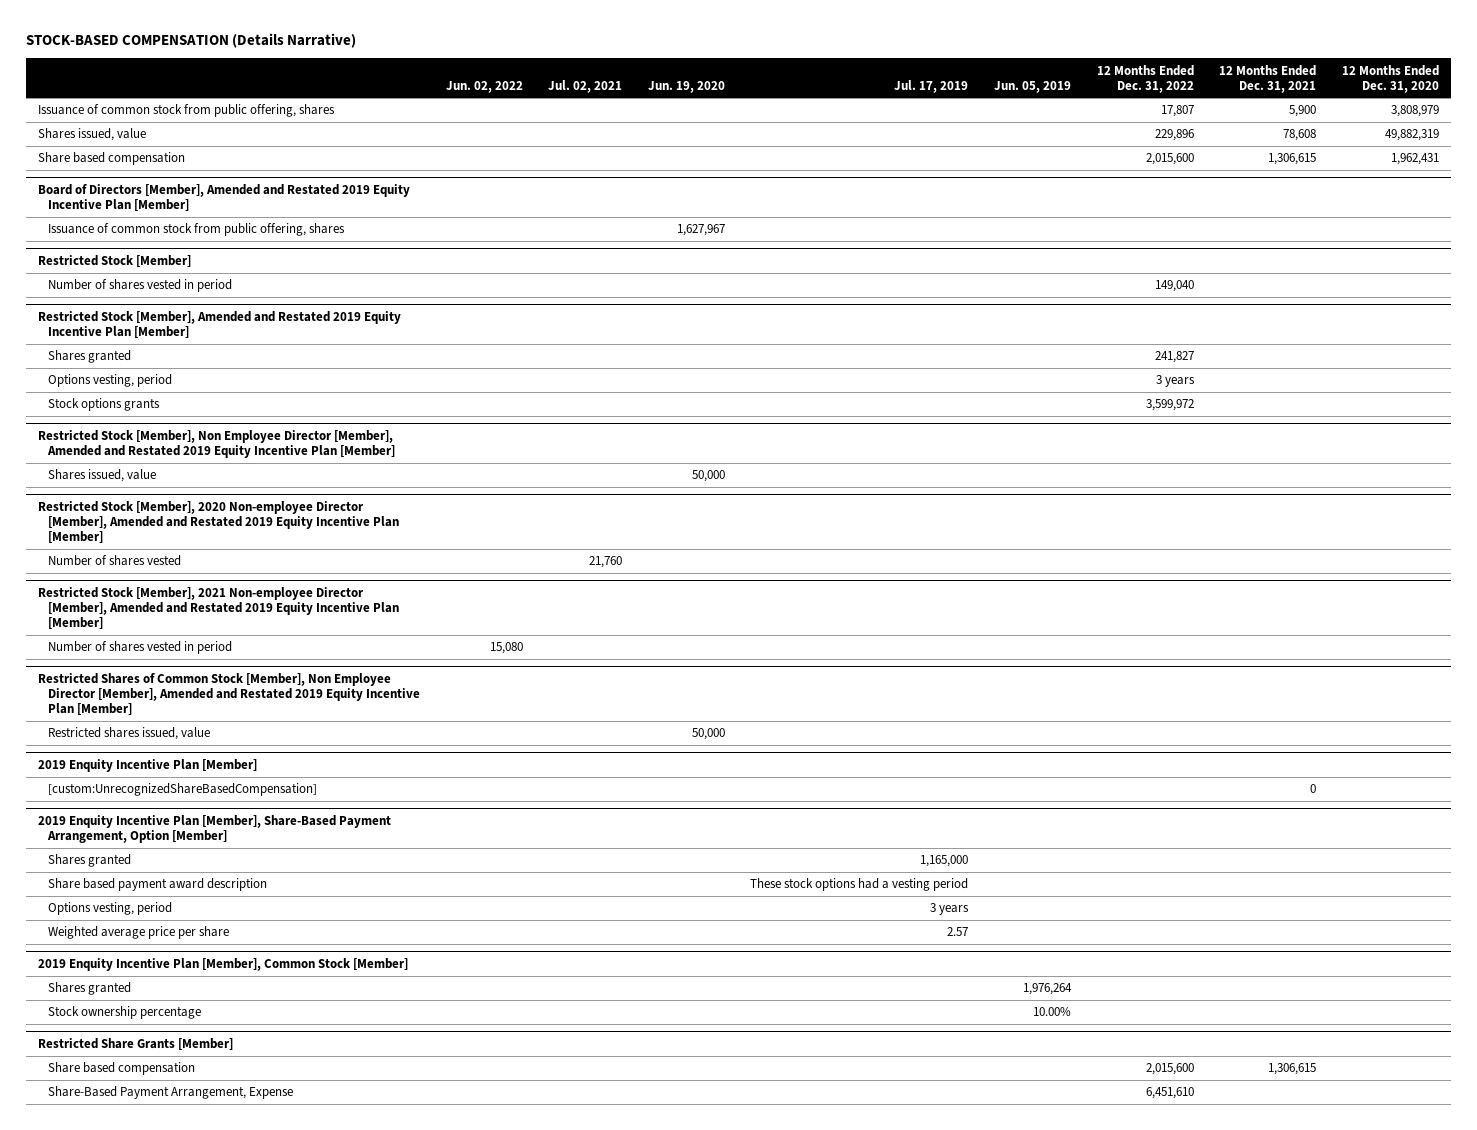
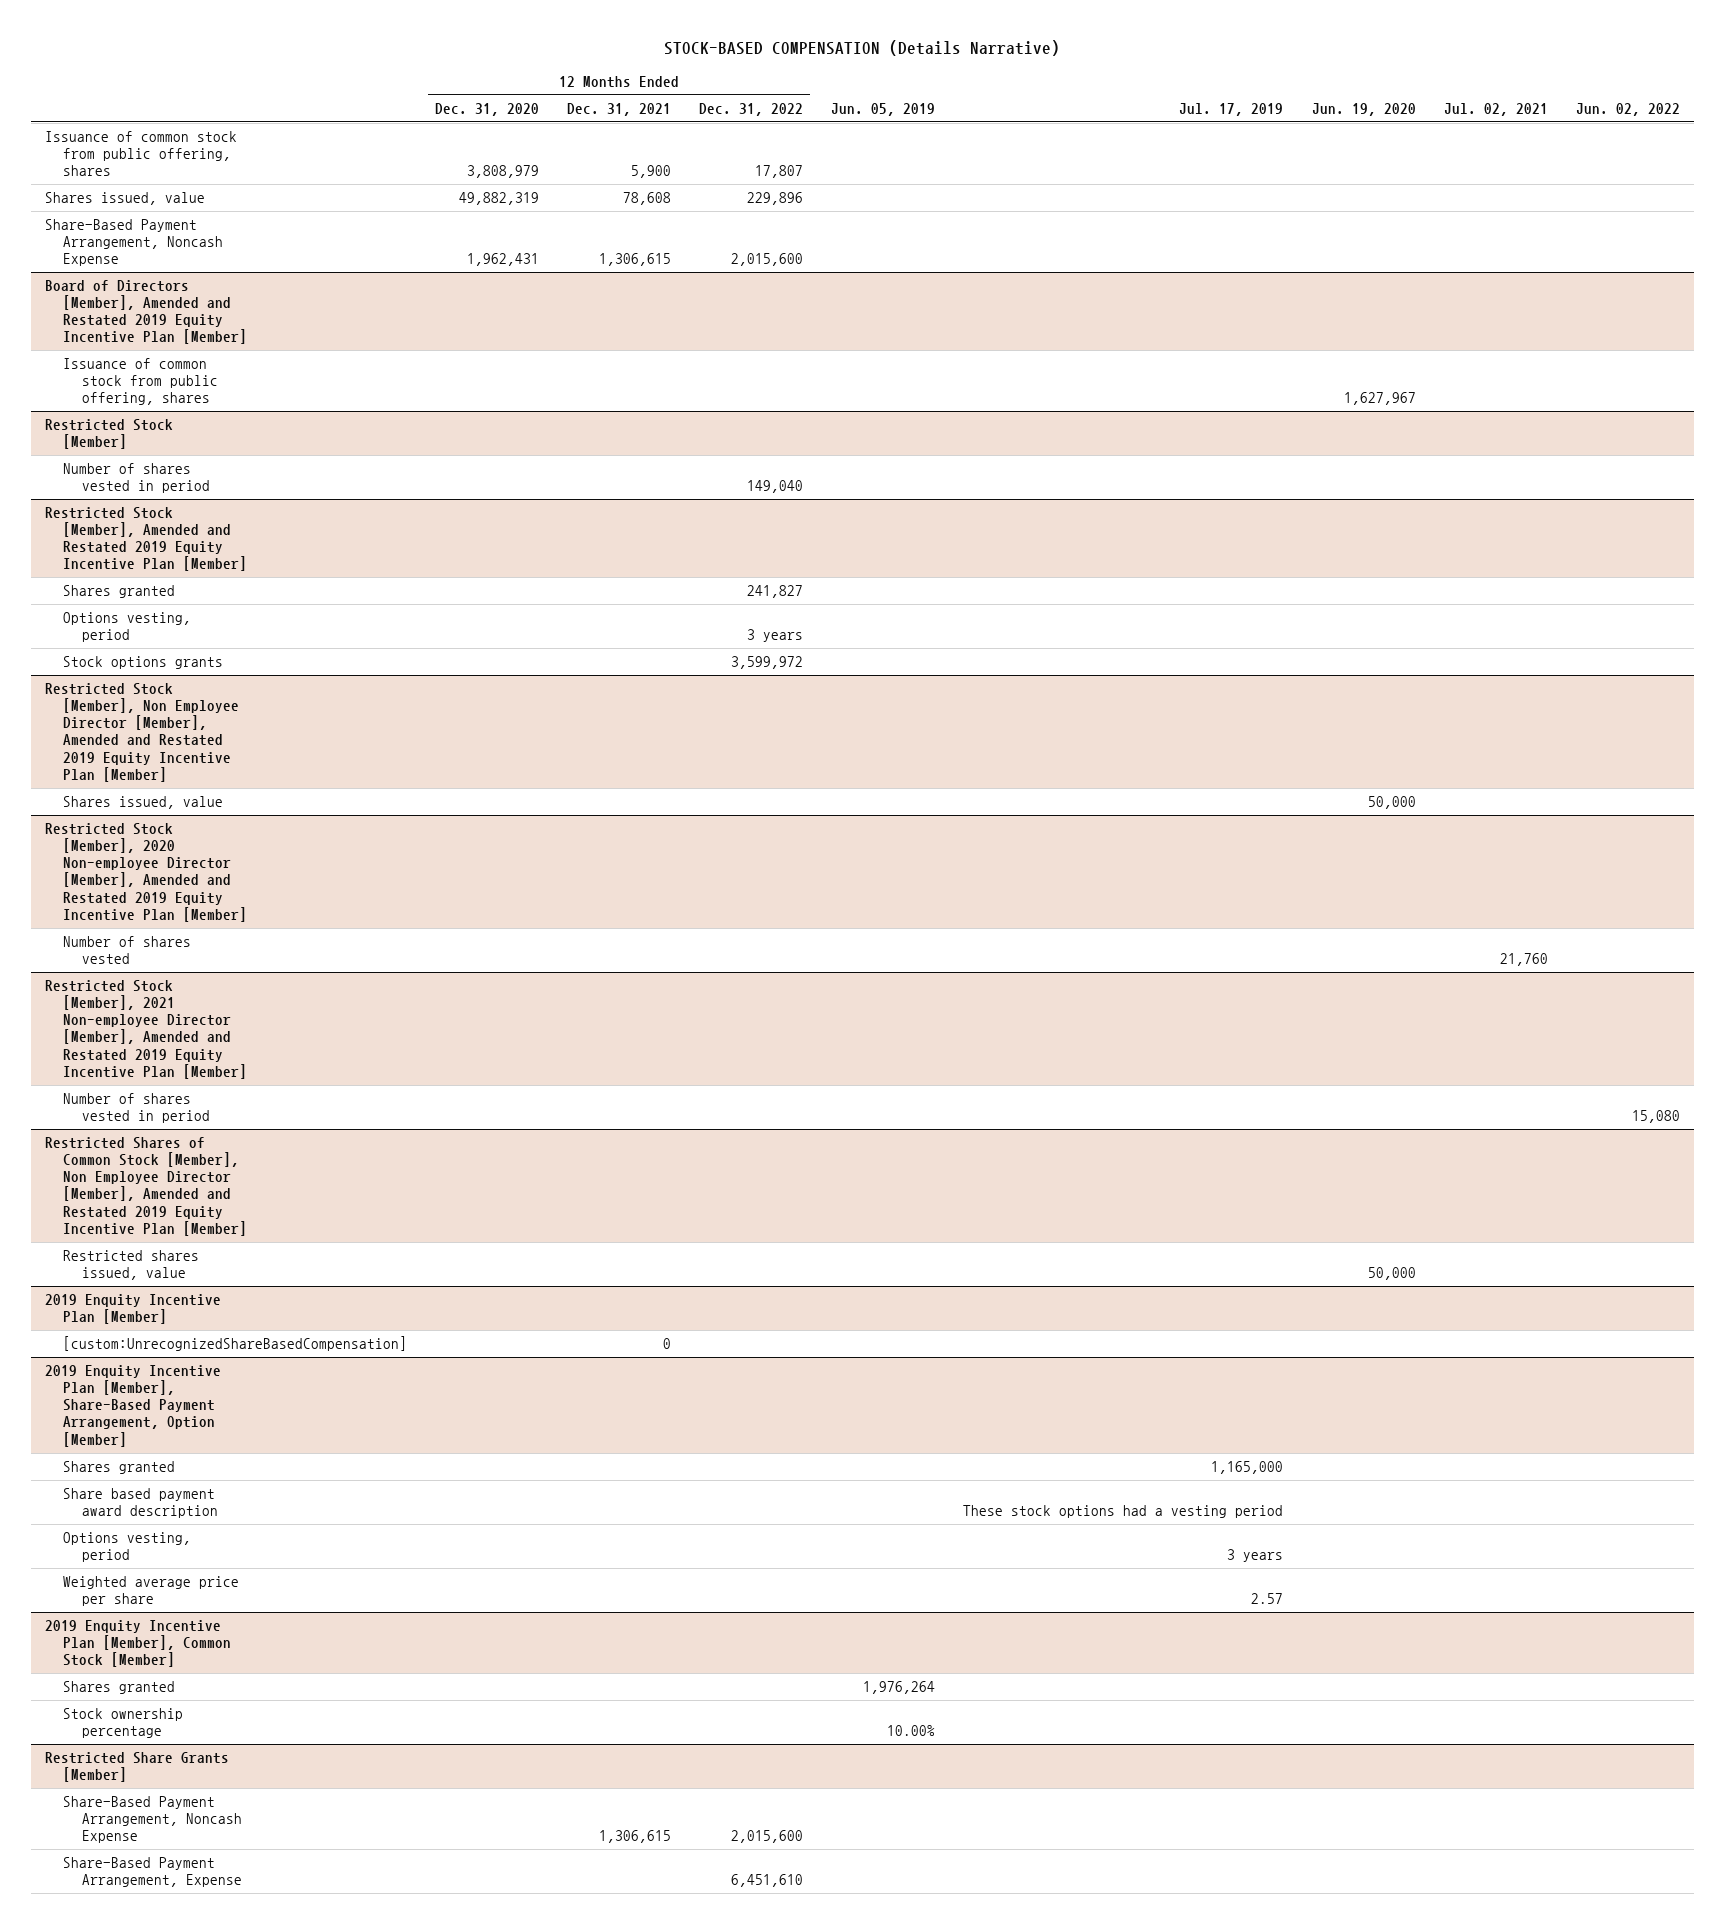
- | Jun. 02, 2022 | Jul. 02, 2021 | Jun. 19, 2020 | Jul. 17, 2019 | Jun. 05, 2019 | 12 Months Ended Dec. 31, 2022 | 12 Months Ended Dec. 31, 2021 | 12 Months Ended Dec. 31, 2020
+ | 12 Months Ended Dec. 31, 2020 | 12 Months Ended Dec. 31, 2021 | 12 Months Ended Dec. 31, 2022 | Jun. 05, 2019 | Jul. 17, 2019 | Jun. 19, 2020 | Jul. 02, 2021 | Jun. 02, 2022
- Share based compensation | | | | | | 2,015,600 | 1,306,615 | 1,962,431
+ Share-Based Payment Arrangement, Noncash Expense | 1,962,431 | 1,306,615 | 2,015,600 | | | | |
@ Restricted Share Grants [Member]
- Share based compensation | | | | | | 2,015,600 | 1,306,615 |
+ Share-Based Payment Arrangement, Noncash Expense | | 1,306,615 | 2,015,600 | | | | |

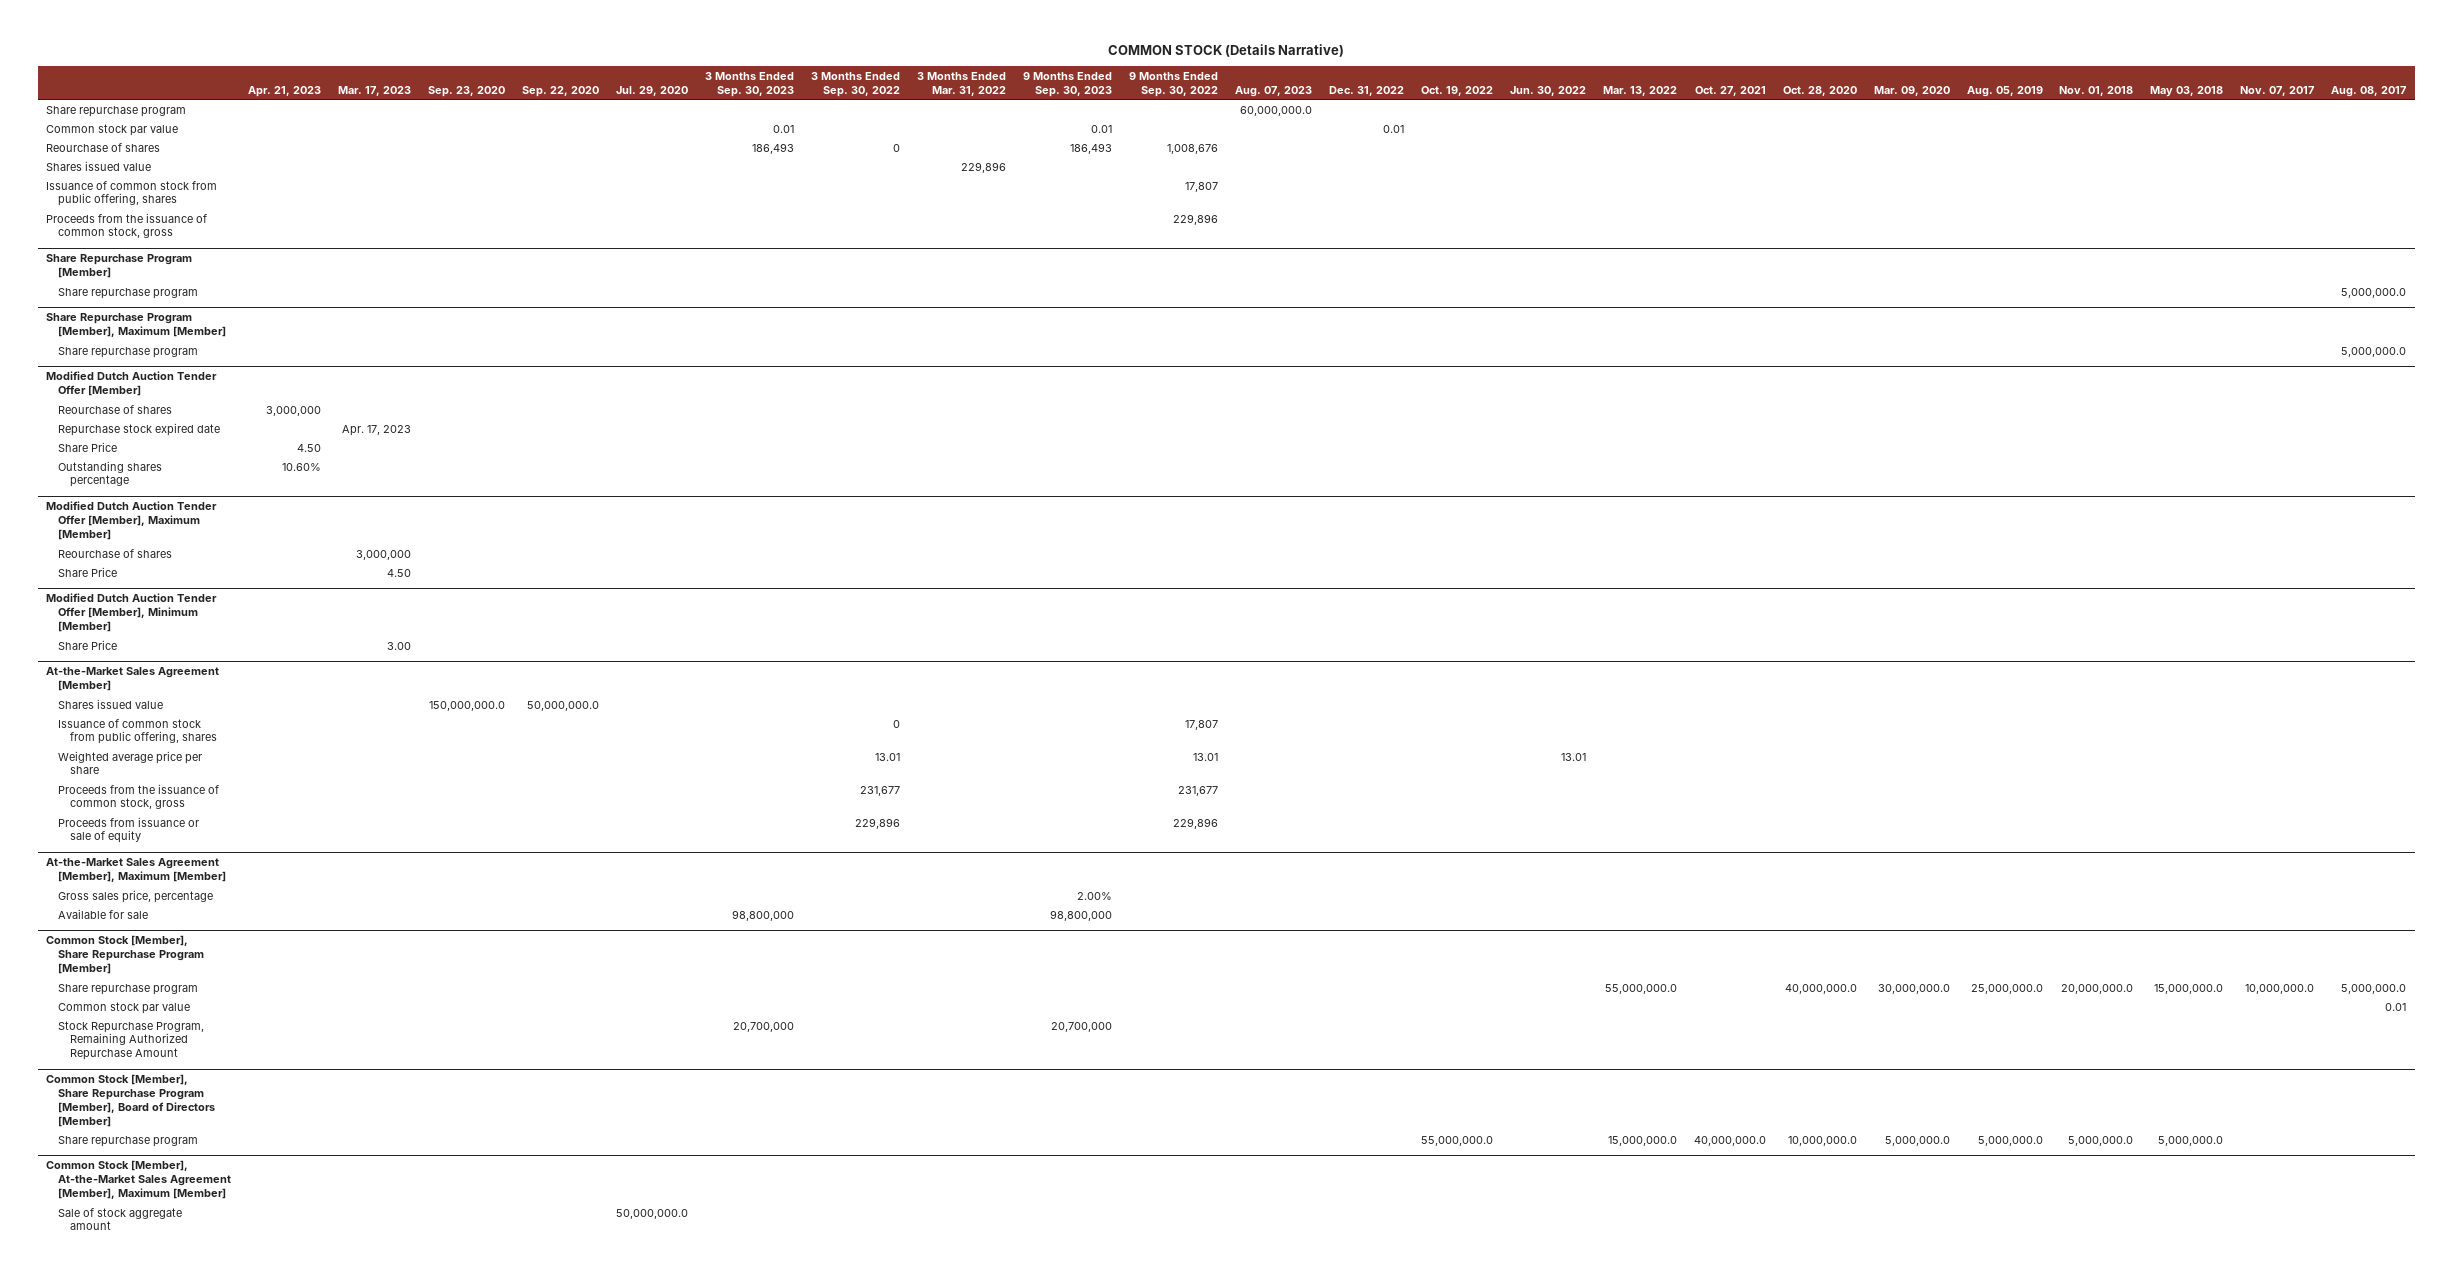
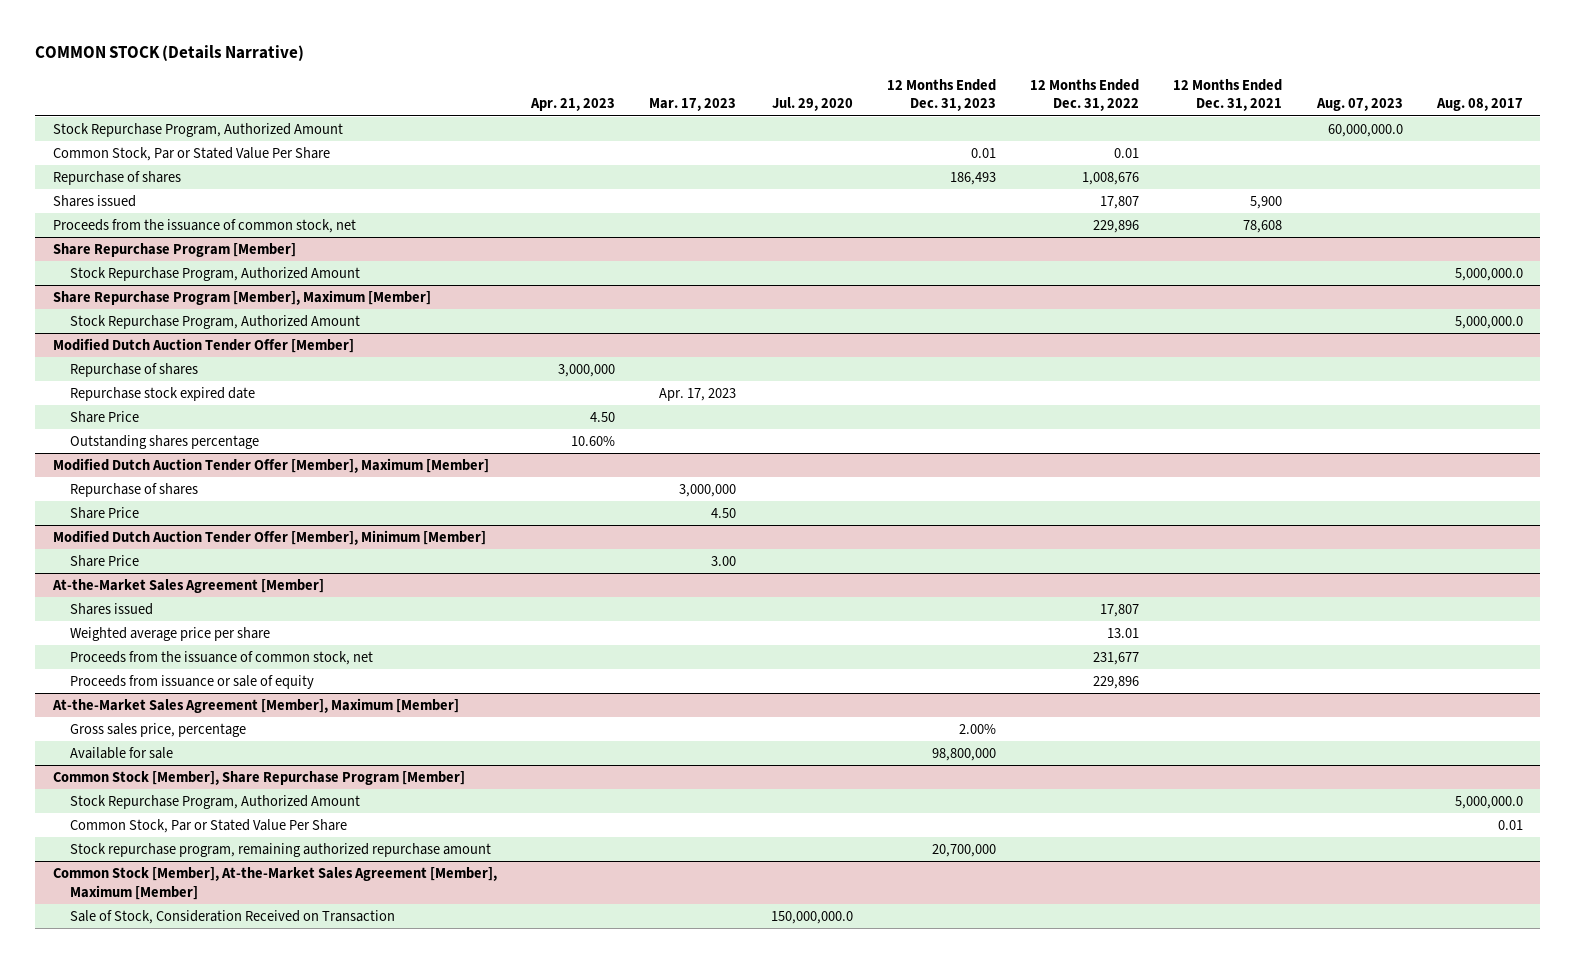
- | Apr. 21, 2023 | Mar. 17, 2023 | Sep. 23, 2020 | Sep. 22, 2020 | Jul. 29, 2020 | 3 Months Ended Sep. 30, 2023 | 3 Months Ended Sep. 30, 2022 | 3 Months Ended Mar. 31, 2022 | 9 Months Ended Sep. 30, 2023 | 9 Months Ended Sep. 30, 2022 | Aug. 07, 2023 | Dec. 31, 2022 | Oct. 19, 2022 | Jun. 30, 2022 | Mar. 13, 2022 | Oct. 27, 2021 | Oct. 28, 2020 | Mar. 09, 2020 | Aug. 05, 2019 | Nov. 01, 2018 | May 03, 2018 | Nov. 07, 2017 | Aug. 08, 2017
+ | Apr. 21, 2023 | Mar. 17, 2023 | Jul. 29, 2020 | 12 Months Ended Dec. 31, 2023 | 12 Months Ended Dec. 31, 2022 | 12 Months Ended Dec. 31, 2021 | Aug. 07, 2023 | Aug. 08, 2017
- Share repurchase program | | | | | | | | | | | 60,000,000.0 | | | | | | | | | | | |
- Common stock par value | | | | | | 0.01 | | | 0.01 | | | 0.01 | | | | | | | | | | |
- Reourchase of shares | | | | | | 186,493 | 0 | | 186,493 | 1,008,676 | | | | | | | | | | | | |
- Shares issued value | | | | | | | | 229,896 | | | | | | | | | | | | | | |
- Issuance of common stock from public offering, shares | | | | | | | | | | 17,807 | | | | | | | | | | | | |
- Proceeds from the issuance of common stock, gross | | | | | | | | | | 229,896 | | | | | | | | | | | | |
+ Stock Repurchase Program, Authorized Amount | | | | | | | 60,000,000.0 |
+ Common Stock, Par or Stated Value Per Share | | | | 0.01 | 0.01 | | |
+ Repurchase of shares | | | | 186,493 | 1,008,676 | | |
+ Shares issued | | | | | 17,807 | 5,900 | |
+ Proceeds from the issuance of common stock, net | | | | | 229,896 | 78,608 | |
@ Share Repurchase Program [Member]
- Share repurchase program | | | | | | | | | | | | | | | | | | | | | | | 5,000,000.0
+ Stock Repurchase Program, Authorized Amount | | | | | | | | 5,000,000.0
@ Share Repurchase Program [Member], Maximum [Member]
- Share repurchase program | | | | | | | | | | | | | | | | | | | | | | | 5,000,000.0
+ Stock Repurchase Program, Authorized Amount | | | | | | | | 5,000,000.0
@ Modified Dutch Auction Tender Offer [Member]
- Reourchase of shares | 3,000,000 | | | | | | | | | | | | | | | | | | | | | |
+ Repurchase of shares | 3,000,000 | | | | | | |
@ Modified Dutch Auction Tender Offer [Member], Maximum [Member]
- Reourchase of shares | | 3,000,000 | | | | | | | | | | | | | | | | | | | | |
+ Repurchase of shares | | 3,000,000 | | | | | |
@ At-the-Market Sales Agreement [Member]
- Shares issued value | | | 150,000,000.0 | 50,000,000.0 | | | | | | | | | | | | | | | | | | |
- Issuance of common stock from public offering, shares | | | | | | | 0 | | | 17,807 | | | | | | | | | | | | |
+ Shares issued | | | | | 17,807 | | |
- Proceeds from the issuance of common stock, gross | | | | | | | 231,677 | | | 231,677 | | | | | | | | | | | | |
+ Proceeds from the issuance of common stock, net | | | | | 231,677 | | |
@ Common Stock [Member], Share Repurchase Program [Member]
- Share repurchase program | | | | | | | | | | | | | | | 55,000,000.0 | | 40,000,000.0 | 30,000,000.0 | 25,000,000.0 | 20,000,000.0 | 15,000,000.0 | 10,000,000.0 | 5,000,000.0
- Common stock par value | | | | | | | | | | | | | | | | | | | | | | | 0.01
- Stock Repurchase Program, Remaining Authorized Repurchase Amount | | | | | | 20,700,000 | | | 20,700,000 | | | | | | | | | | | | | |
- Common Stock [Member], Share Repurchase Program [Member], Board of Directors [Member]
- Share repurchase program | | | | | | | | | | | | | 55,000,000.0 | | 15,000,000.0 | 40,000,000.0 | 10,000,000.0 | 5,000,000.0 | 5,000,000.0 | 5,000,000.0 | 5,000,000.0 | |
@ Common Stock [Member], Share Repurchase Program [Member]
+ Stock Repurchase Program, Authorized Amount | | | | | | | | 5,000,000.0
+ Common Stock, Par or Stated Value Per Share | | | | | | | | 0.01
+ Stock repurchase program, remaining authorized repurchase amount | | | | 20,700,000 | | | |
@ Common Stock [Member], At-the-Market Sales Agreement [Member], Maximum [Member]
- Sale of stock aggregate amount | | | | | 50,000,000.0 | | | | | | | | | | | | | | | | | |
+ Sale of Stock, Consideration Received on Transaction | | | 150,000,000.0 | | | | |

